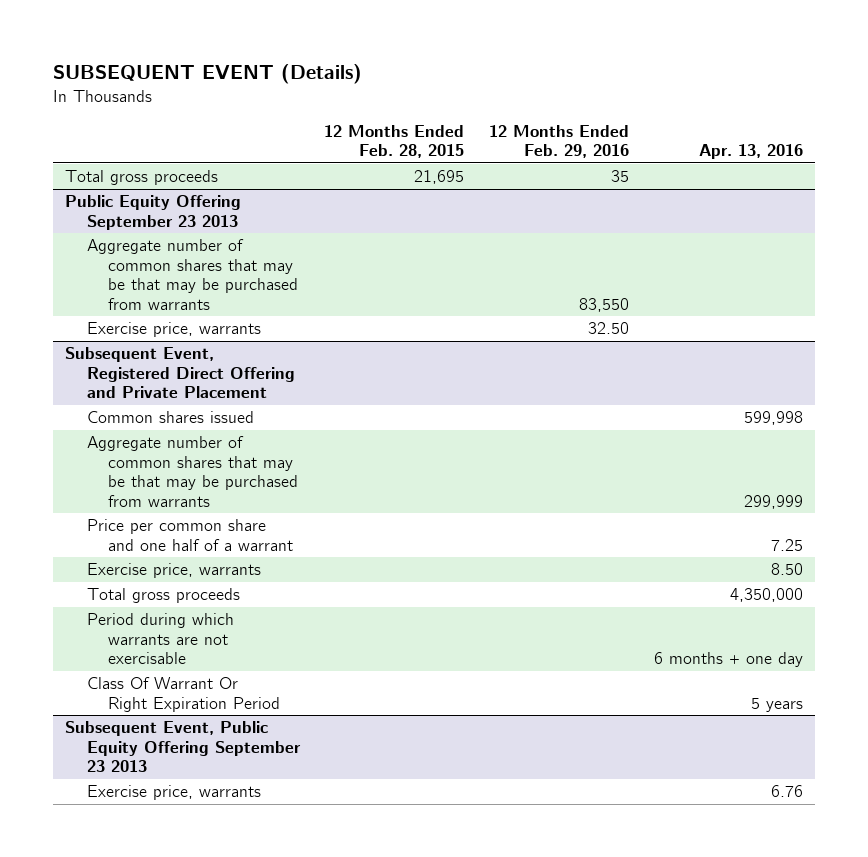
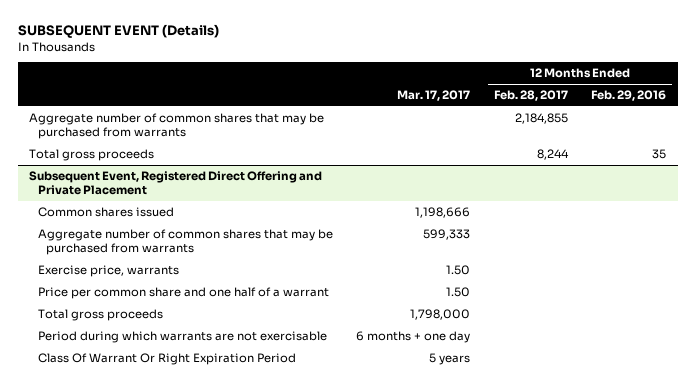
- | 12 Months Ended Feb. 28, 2015 | 12 Months Ended Feb. 29, 2016 | Apr. 13, 2016
+ | Mar. 17, 2017 | 12 Months Ended Feb. 28, 2017 | 12 Months Ended Feb. 29, 2016
+ Aggregate number of common shares that may be purchased from warrants | | 2,184,855 |
- Public Equity Offering September 23 2013
- Aggregate number of common shares that may be that may be purchased from warrants | | 83,550 |
- Exercise price, warrants | | 32.50 |
@ Subsequent Event, Registered Direct Offering and Private Placement
- Aggregate number of common shares that may be that may be purchased from warrants | | | 299,999
+ Aggregate number of common shares that may be purchased from warrants | 599,333 | |
moved down: Price per common share and one half of a warrant | 1.50 | |
- Subsequent Event, Public Equity Offering September 23 2013
- Exercise price, warrants | | | 6.76

